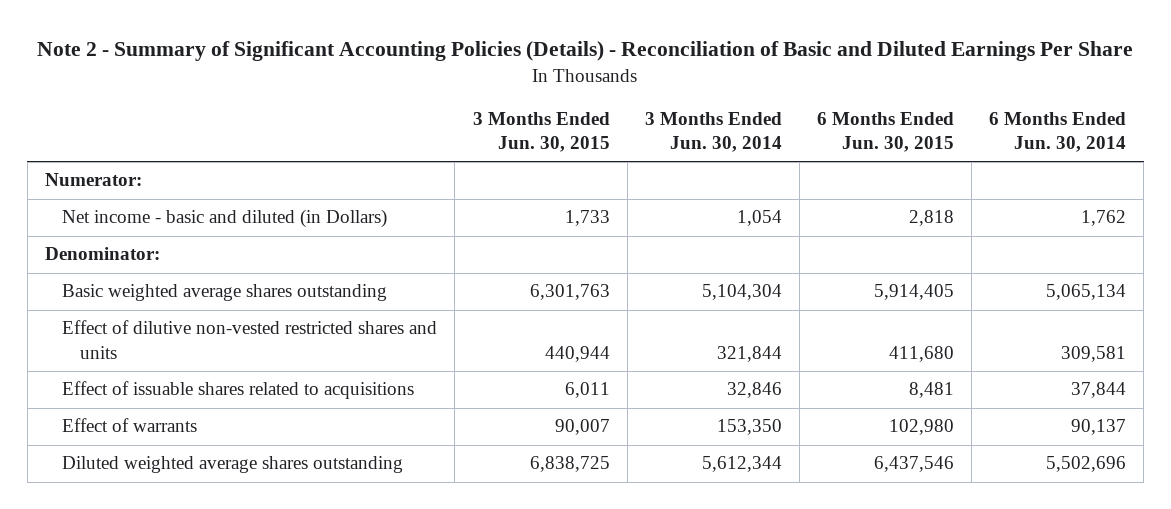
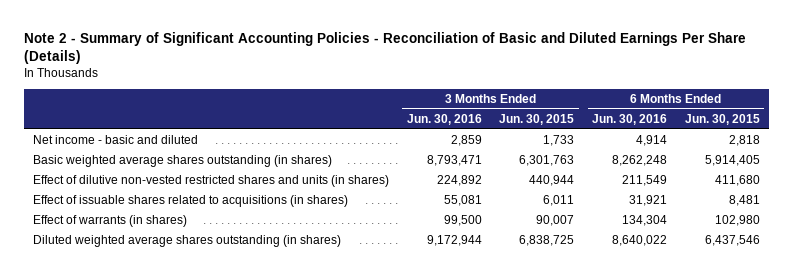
- Note 2 - Summary of Significant Accounting Policies (Details) - Reconciliation of Basic and Diluted Earnings Per Share
+ Note 2 - Summary of Significant Accounting Policies - Reconciliation of Basic and Diluted Earnings Per Share (Details)
- | 3 Months Ended Jun. 30, 2015 | 3 Months Ended Jun. 30, 2014 | 6 Months Ended Jun. 30, 2015 | 6 Months Ended Jun. 30, 2014
+ | 3 Months Ended Jun. 30, 2016 | 3 Months Ended Jun. 30, 2015 | 6 Months Ended Jun. 30, 2016 | 6 Months Ended Jun. 30, 2015
- Numerator:
- Net income - basic and diluted (in Dollars) | 1,733 | 1,054 | 2,818 | 1,762
- Denominator:
- Basic weighted average shares outstanding | 6,301,763 | 5,104,304 | 5,914,405 | 5,065,134
- Effect of dilutive non-vested restricted shares and units | 440,944 | 321,844 | 411,680 | 309,581
- Effect of issuable shares related to acquisitions | 6,011 | 32,846 | 8,481 | 37,844
- Effect of warrants | 90,007 | 153,350 | 102,980 | 90,137
- Diluted weighted average shares outstanding | 6,838,725 | 5,612,344 | 6,437,546 | 5,502,696
+ Net income - basic and diluted | 2,859 | 1,733 | 4,914 | 2,818
+ Basic weighted average shares outstanding (in shares) | 8,793,471 | 6,301,763 | 8,262,248 | 5,914,405
+ Effect of dilutive non-vested restricted shares and units (in shares) | 224,892 | 440,944 | 211,549 | 411,680
+ Effect of issuable shares related to acquisitions (in shares) | 55,081 | 6,011 | 31,921 | 8,481
+ Effect of warrants (in shares) | 99,500 | 90,007 | 134,304 | 102,980
+ Diluted weighted average shares outstanding (in shares) | 9,172,944 | 6,838,725 | 8,640,022 | 6,437,546

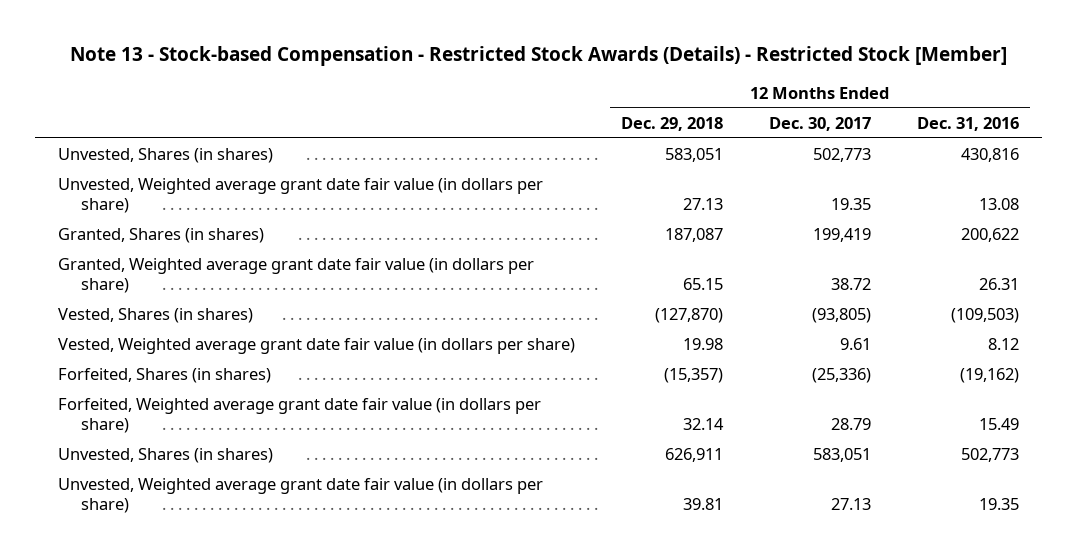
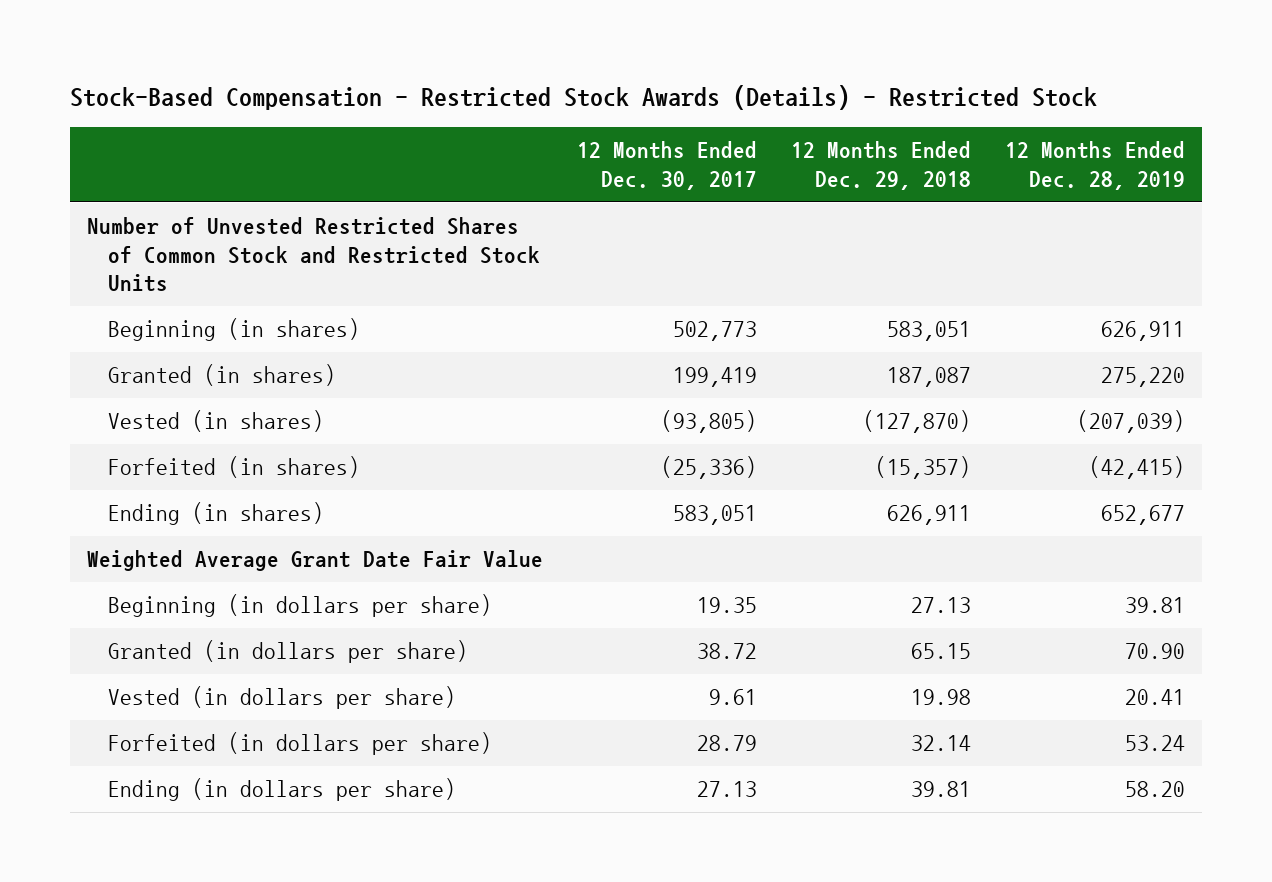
- Note 13 - Stock-based Compensation - Restricted Stock Awards (Details) - Restricted Stock [Member]
+ Stock-Based Compensation - Restricted Stock Awards (Details) - Restricted Stock
- | 12 Months Ended Dec. 29, 2018 | 12 Months Ended Dec. 30, 2017 | 12 Months Ended Dec. 31, 2016
+ | 12 Months Ended Dec. 30, 2017 | 12 Months Ended Dec. 29, 2018 | 12 Months Ended Dec. 28, 2019
- Unvested, Shares (in shares) | 583,051 | 502,773 | 430,816
- Unvested, Weighted average grant date fair value (in dollars per share) | 27.13 | 19.35 | 13.08
- Granted, Shares (in shares) | 187,087 | 199,419 | 200,622
- Granted, Weighted average grant date fair value (in dollars per share) | 65.15 | 38.72 | 26.31
- Vested, Shares (in shares) | (127,870) | (93,805) | (109,503)
- Vested, Weighted average grant date fair value (in dollars per share) | 19.98 | 9.61 | 8.12
- Forfeited, Shares (in shares) | (15,357) | (25,336) | (19,162)
- Forfeited, Weighted average grant date fair value (in dollars per share) | 32.14 | 28.79 | 15.49
- Unvested, Shares (in shares) | 626,911 | 583,051 | 502,773
- Unvested, Weighted average grant date fair value (in dollars per share) | 39.81 | 27.13 | 19.35
+ Number of Unvested Restricted Shares of Common Stock and Restricted Stock Units
+ Beginning (in shares) | 502,773 | 583,051 | 626,911
+ Granted (in shares) | 199,419 | 187,087 | 275,220
+ Vested (in shares) | (93,805) | (127,870) | (207,039)
+ Forfeited (in shares) | (25,336) | (15,357) | (42,415)
+ Ending (in shares) | 583,051 | 626,911 | 652,677
+ Weighted Average Grant Date Fair Value
+ Beginning (in dollars per share) | 19.35 | 27.13 | 39.81
+ Granted (in dollars per share) | 38.72 | 65.15 | 70.90
+ Vested (in dollars per share) | 9.61 | 19.98 | 20.41
+ Forfeited (in dollars per share) | 28.79 | 32.14 | 53.24
+ Ending (in dollars per share) | 27.13 | 39.81 | 58.20

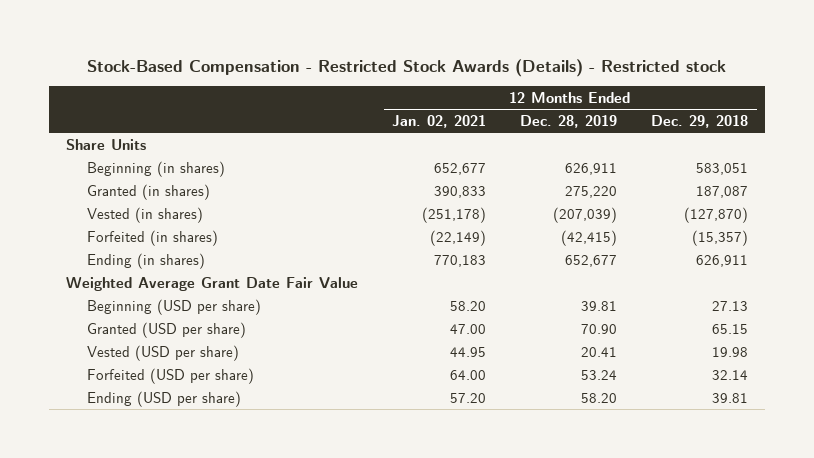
- Stock-Based Compensation - Restricted Stock Awards (Details) - Restricted Stock
+ Stock-Based Compensation - Restricted Stock Awards (Details) - Restricted stock
- | 12 Months Ended Dec. 30, 2017 | 12 Months Ended Dec. 29, 2018 | 12 Months Ended Dec. 28, 2019
+ | 12 Months Ended Jan. 02, 2021 | 12 Months Ended Dec. 28, 2019 | 12 Months Ended Dec. 29, 2018
- Number of Unvested Restricted Shares of Common Stock and Restricted Stock Units
+ Share Units
- Beginning (in dollars per share) | 19.35 | 27.13 | 39.81
- Granted (in dollars per share) | 38.72 | 65.15 | 70.90
- Vested (in dollars per share) | 9.61 | 19.98 | 20.41
- Forfeited (in dollars per share) | 28.79 | 32.14 | 53.24
- Ending (in dollars per share) | 27.13 | 39.81 | 58.20
+ Beginning (USD per share) | 58.20 | 39.81 | 27.13
+ Granted (USD per share) | 47.00 | 70.90 | 65.15
+ Vested (USD per share) | 44.95 | 20.41 | 19.98
+ Forfeited (USD per share) | 64.00 | 53.24 | 32.14
+ Ending (USD per share) | 57.20 | 58.20 | 39.81

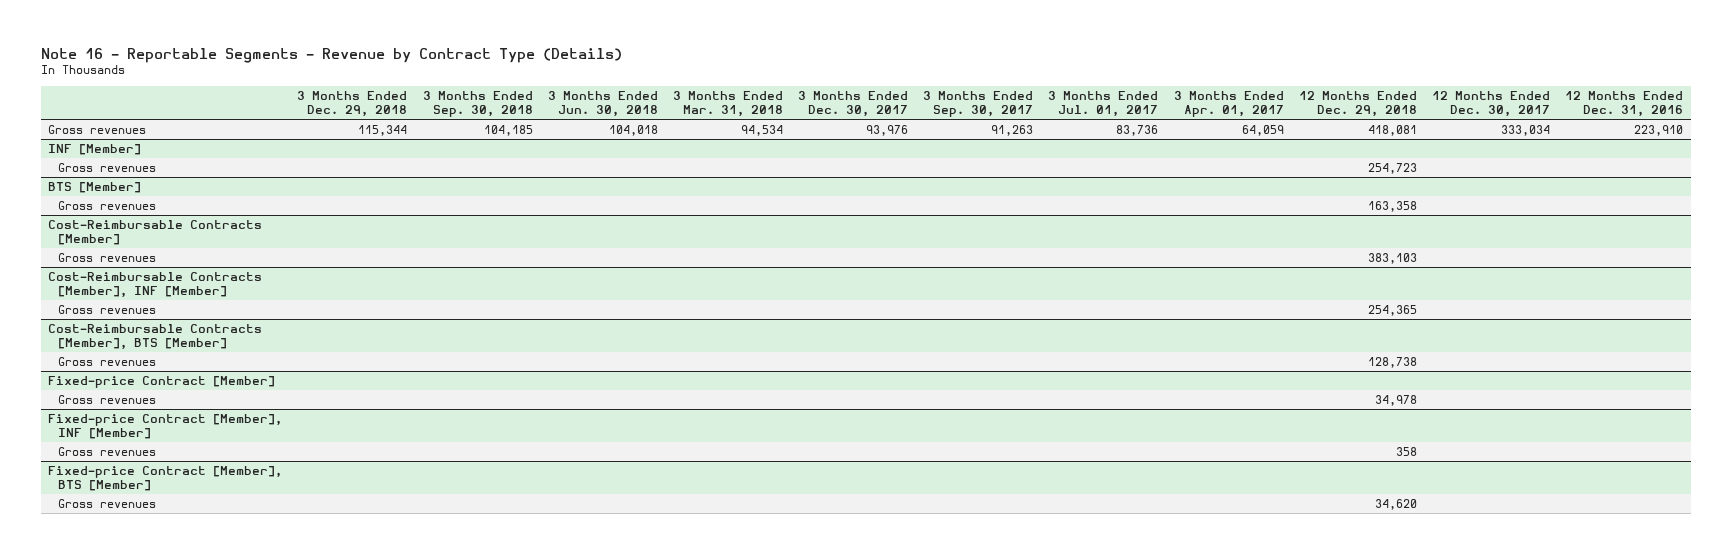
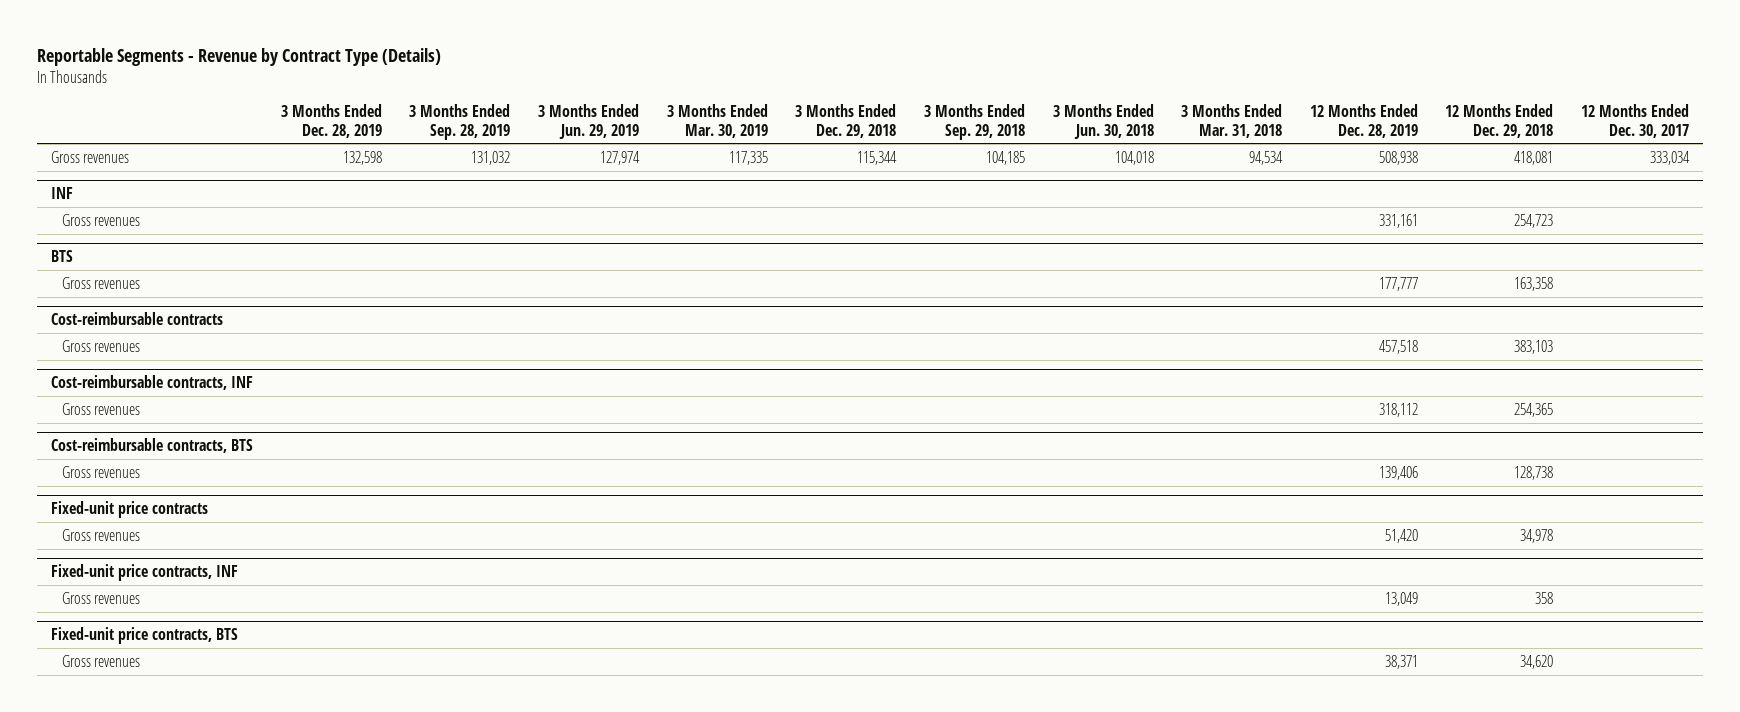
- Note 16 - Reportable Segments - Revenue by Contract Type (Details)
+ Reportable Segments - Revenue by Contract Type (Details)
- | 3 Months Ended Dec. 29, 2018 | 3 Months Ended Sep. 30, 2018 | 3 Months Ended Jun. 30, 2018 | 3 Months Ended Mar. 31, 2018 | 3 Months Ended Dec. 30, 2017 | 3 Months Ended Sep. 30, 2017 | 3 Months Ended Jul. 01, 2017 | 3 Months Ended Apr. 01, 2017 | 12 Months Ended Dec. 29, 2018 | 12 Months Ended Dec. 30, 2017 | 12 Months Ended Dec. 31, 2016
+ | 3 Months Ended Dec. 28, 2019 | 3 Months Ended Sep. 28, 2019 | 3 Months Ended Jun. 29, 2019 | 3 Months Ended Mar. 30, 2019 | 3 Months Ended Dec. 29, 2018 | 3 Months Ended Sep. 29, 2018 | 3 Months Ended Jun. 30, 2018 | 3 Months Ended Mar. 31, 2018 | 12 Months Ended Dec. 28, 2019 | 12 Months Ended Dec. 29, 2018 | 12 Months Ended Dec. 30, 2017
- INF [Member]
+ INF
- BTS [Member]
+ BTS
- Cost-Reimbursable Contracts [Member]
+ Cost-reimbursable contracts
- Cost-Reimbursable Contracts [Member], INF [Member]
+ Cost-reimbursable contracts, INF
- Cost-Reimbursable Contracts [Member], BTS [Member]
+ Cost-reimbursable contracts, BTS
- Fixed-price Contract [Member]
+ Fixed-unit price contracts
- Fixed-price Contract [Member], INF [Member]
+ Fixed-unit price contracts, INF
- Fixed-price Contract [Member], BTS [Member]
+ Fixed-unit price contracts, BTS

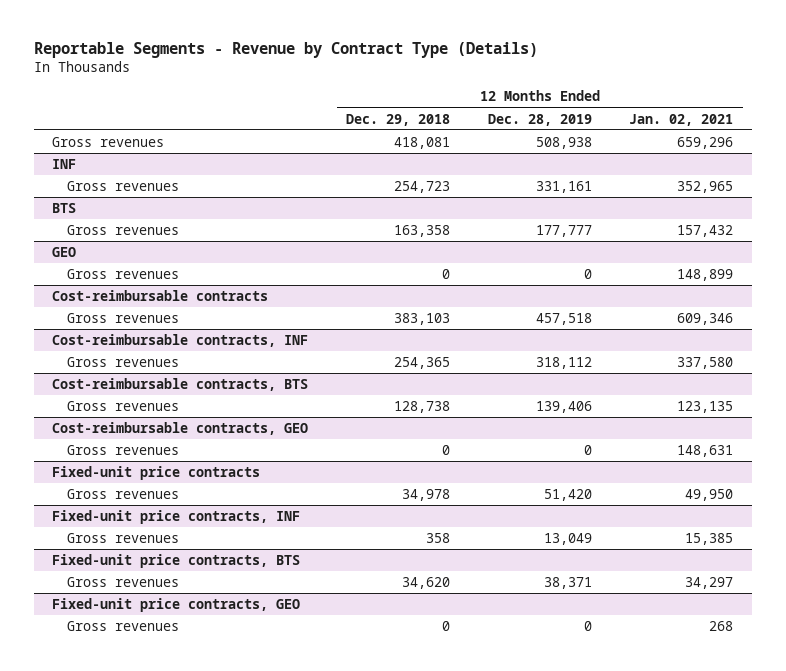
- | 3 Months Ended Dec. 28, 2019 | 3 Months Ended Sep. 28, 2019 | 3 Months Ended Jun. 29, 2019 | 3 Months Ended Mar. 30, 2019 | 3 Months Ended Dec. 29, 2018 | 3 Months Ended Sep. 29, 2018 | 3 Months Ended Jun. 30, 2018 | 3 Months Ended Mar. 31, 2018 | 12 Months Ended Dec. 28, 2019 | 12 Months Ended Dec. 29, 2018 | 12 Months Ended Dec. 30, 2017
+ | 12 Months Ended Dec. 29, 2018 | 12 Months Ended Dec. 28, 2019 | 12 Months Ended Jan. 02, 2021
+ GEO
+ Gross revenues | 0 | 0 | 148,899
+ Cost-reimbursable contracts, GEO
+ Gross revenues | 0 | 0 | 148,631
+ Fixed-unit price contracts, GEO
+ Gross revenues | 0 | 0 | 268

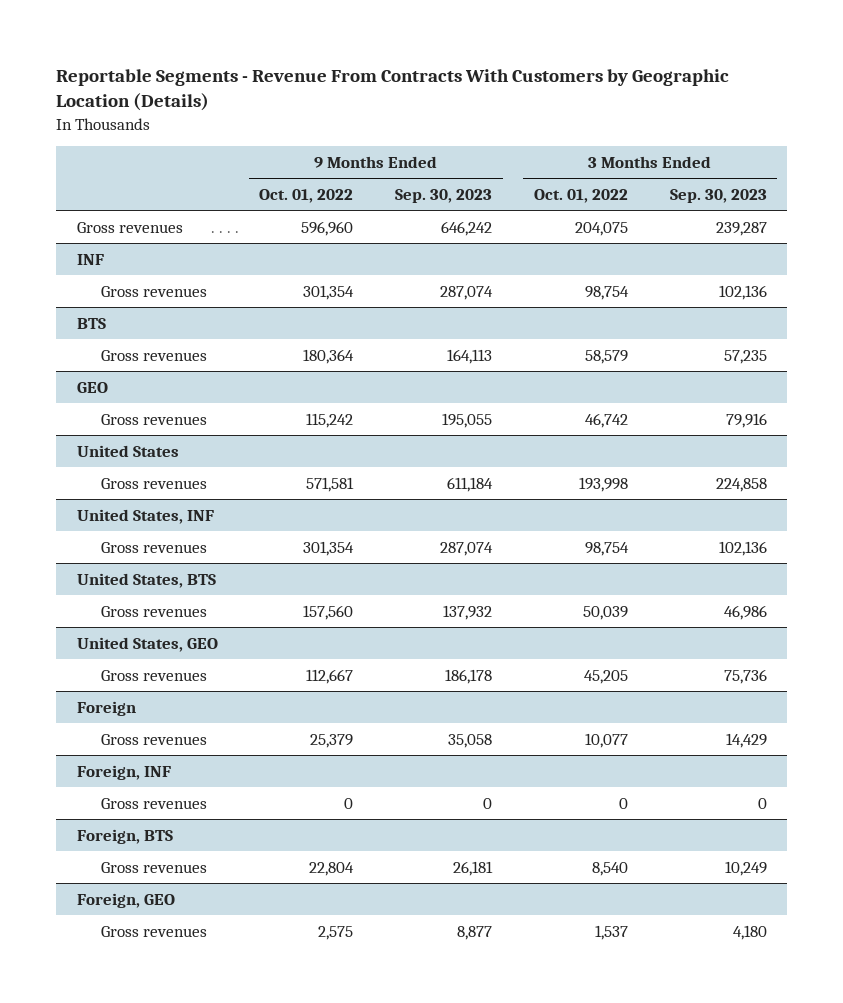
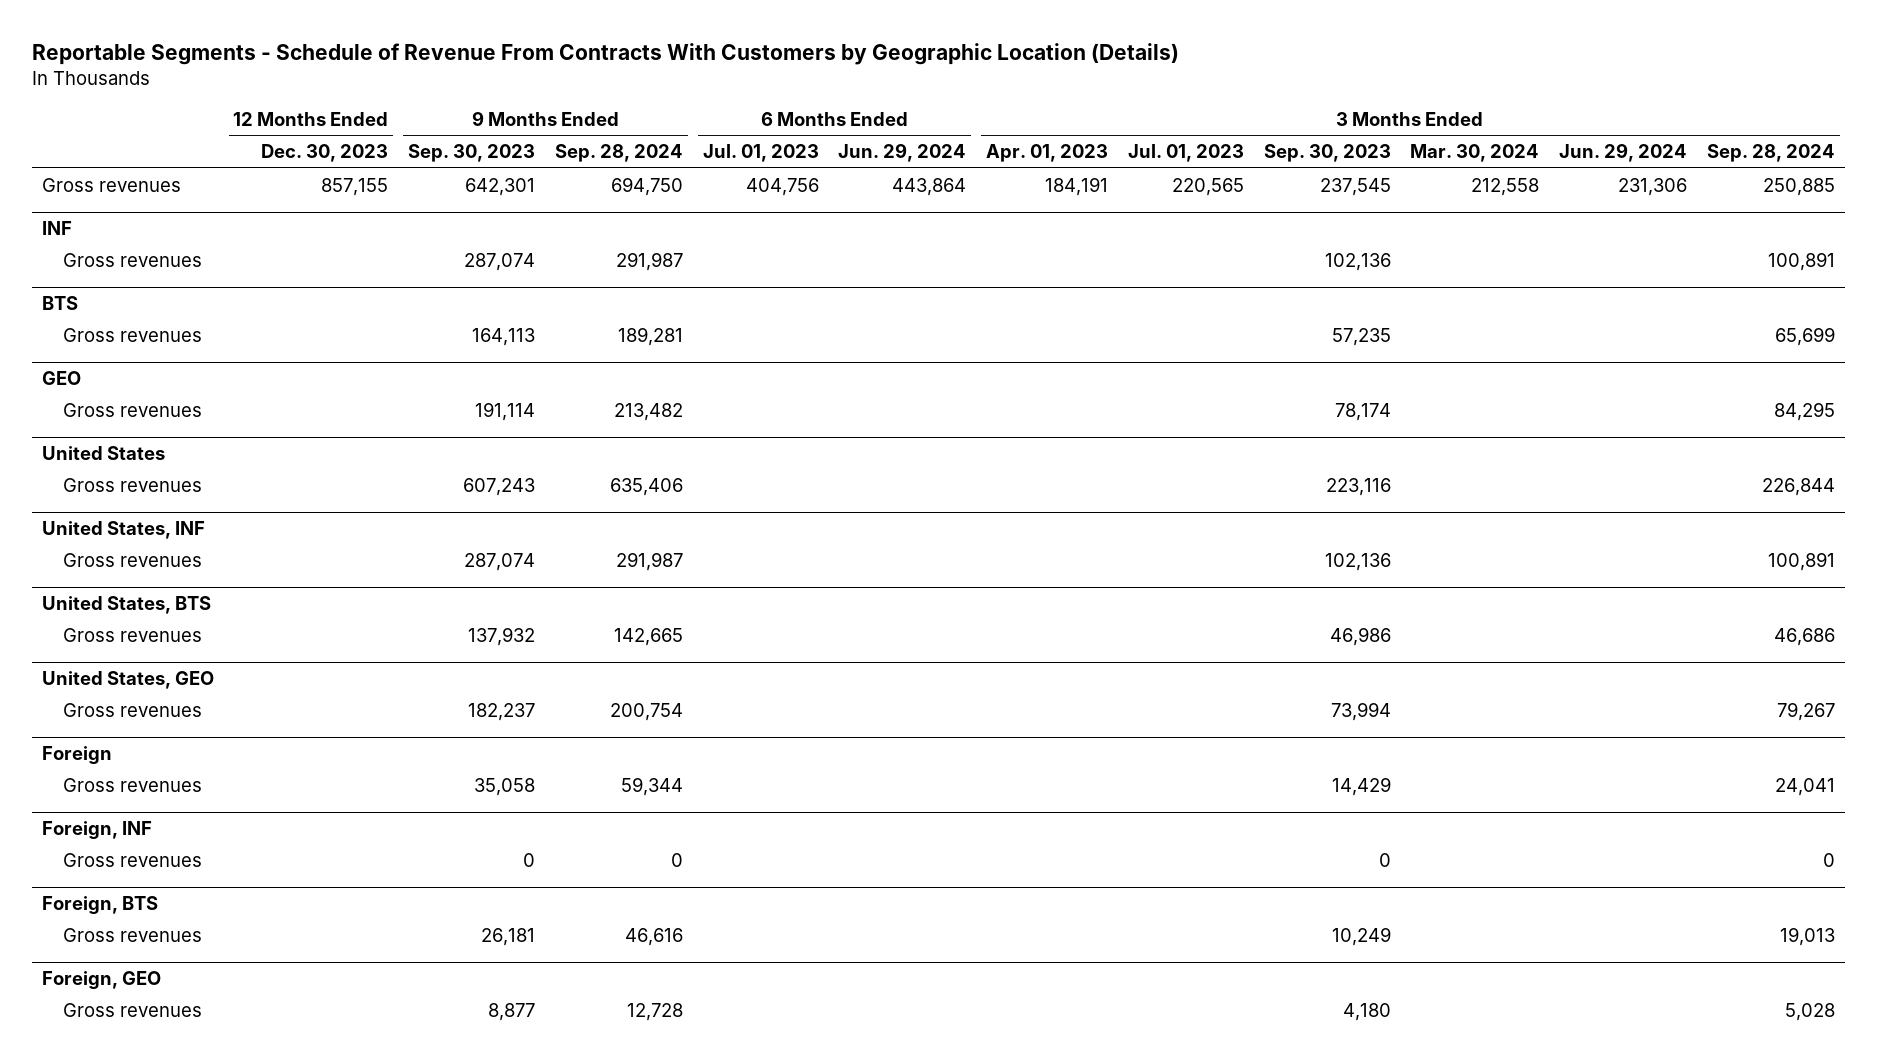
- Reportable Segments - Revenue From Contracts With Customers by Geographic Location (Details)
+ Reportable Segments - Schedule of Revenue From Contracts With Customers by Geographic Location (Details)
- | 9 Months Ended Oct. 01, 2022 | 9 Months Ended Sep. 30, 2023 | 3 Months Ended Oct. 01, 2022 | 3 Months Ended Sep. 30, 2023
+ | 12 Months Ended Dec. 30, 2023 | 9 Months Ended Sep. 30, 2023 | 9 Months Ended Sep. 28, 2024 | 6 Months Ended Jul. 01, 2023 | 6 Months Ended Jun. 29, 2024 | 3 Months Ended Apr. 01, 2023 | 3 Months Ended Jul. 01, 2023 | 3 Months Ended Sep. 30, 2023 | 3 Months Ended Mar. 30, 2024 | 3 Months Ended Jun. 29, 2024 | 3 Months Ended Sep. 28, 2024
- Gross revenues | 596,960 | 646,242 | 204,075 | 239,287
+ Gross revenues | 857,155 | 642,301 | 694,750 | 404,756 | 443,864 | 184,191 | 220,565 | 237,545 | 212,558 | 231,306 | 250,885
@ GEO
- Gross revenues | 115,242 | 195,055 | 46,742 | 79,916
+ Gross revenues | | 191,114 | 213,482 | | | | | 78,174 | | | 84,295
@ United States
- Gross revenues | 571,581 | 611,184 | 193,998 | 224,858
+ Gross revenues | | 607,243 | 635,406 | | | | | 223,116 | | | 226,844
@ United States, GEO
- Gross revenues | 112,667 | 186,178 | 45,205 | 75,736
+ Gross revenues | | 182,237 | 200,754 | | | | | 73,994 | | | 79,267

